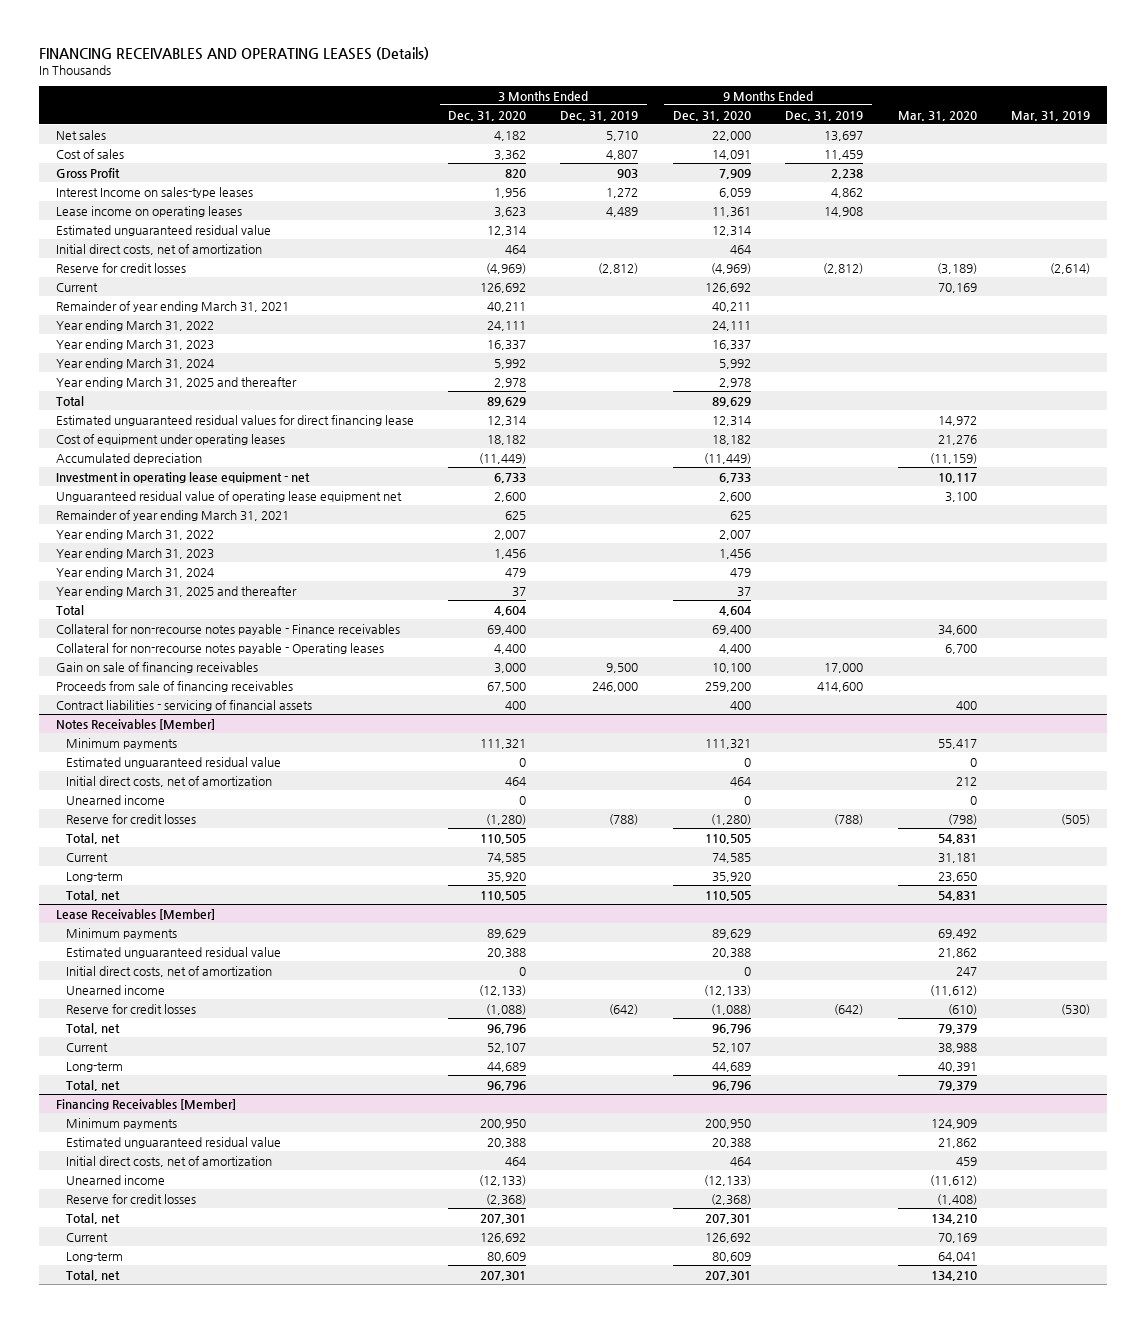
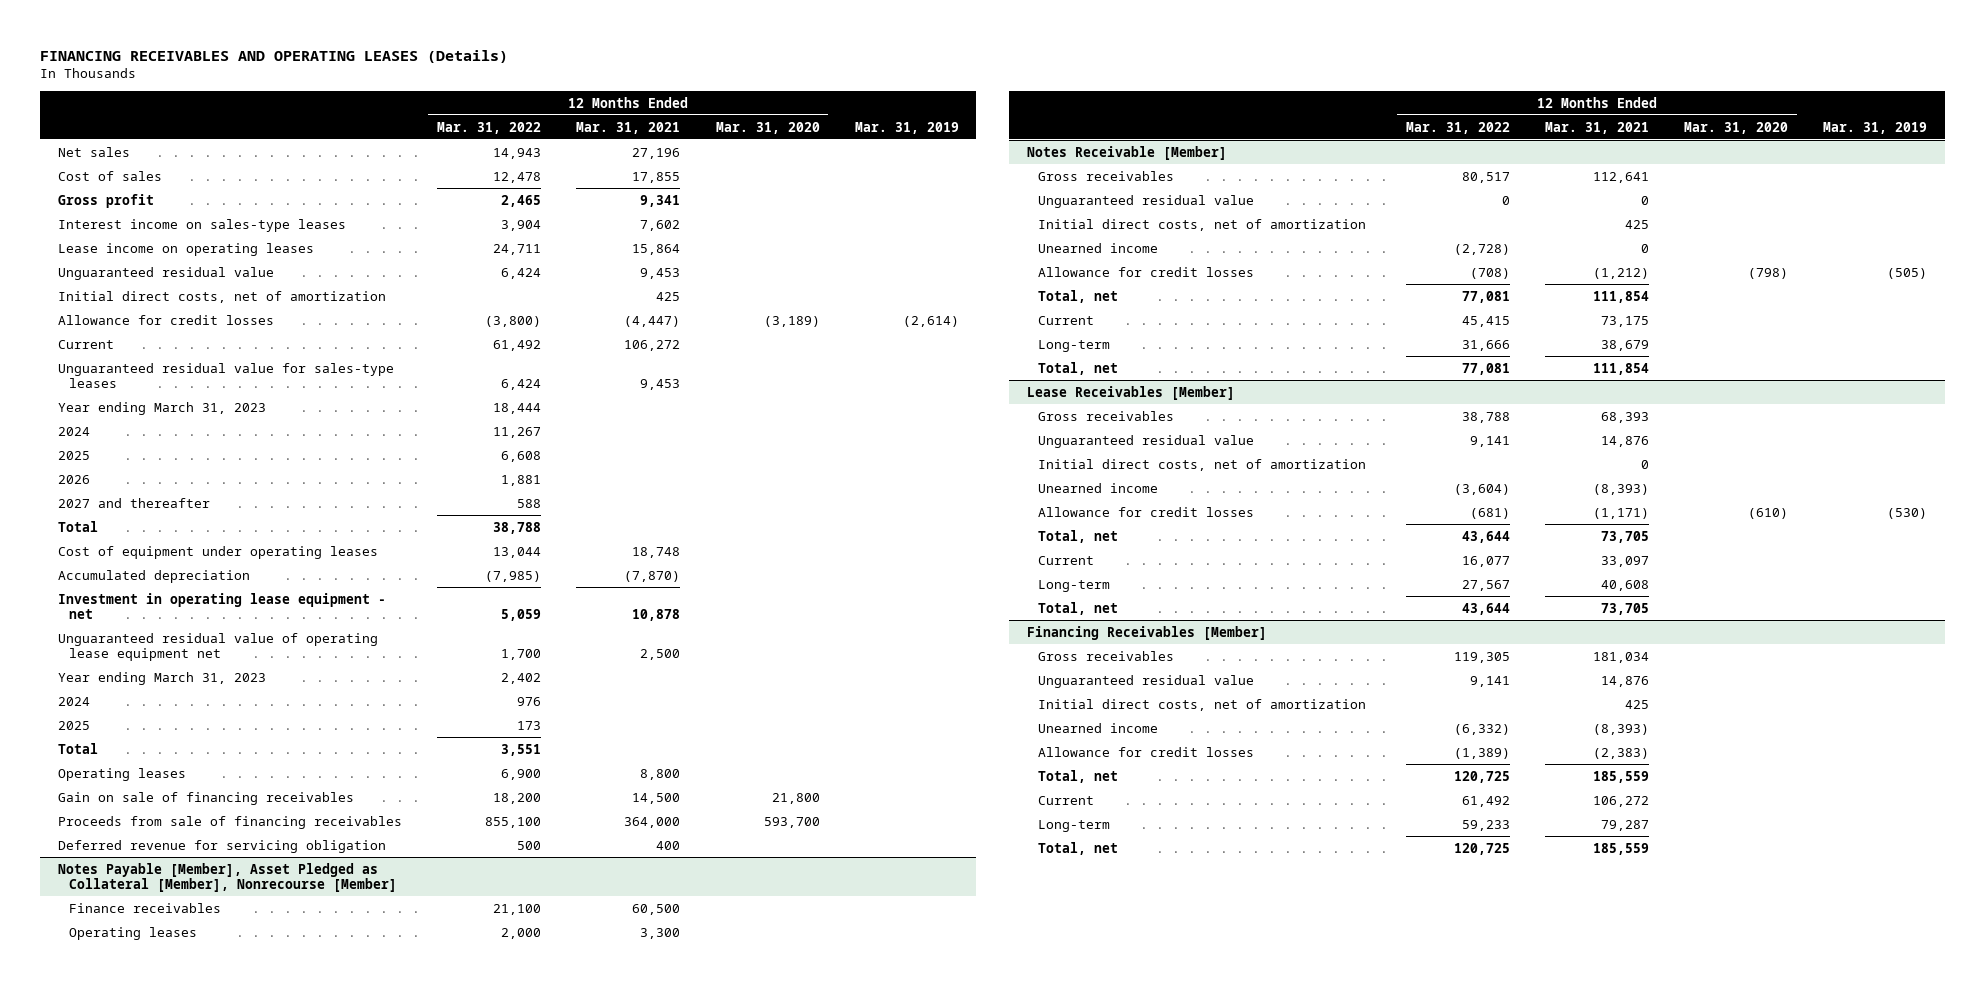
- | 3 Months Ended Dec. 31, 2020 | 3 Months Ended Dec. 31, 2019 | 9 Months Ended Dec. 31, 2020 | 9 Months Ended Dec. 31, 2019 | Mar. 31, 2020 | Mar. 31, 2019
+ | 12 Months Ended Mar. 31, 2022 | 12 Months Ended Mar. 31, 2021 | 12 Months Ended Mar. 31, 2020 | Mar. 31, 2019
- Gross Profit | 820 | 903 | 7,909 | 2,238 | |
- Interest Income on sales-type leases | 1,956 | 1,272 | 6,059 | 4,862 | |
+ Gross profit | 2,465 | 9,341 | |
+ Interest income on sales-type leases | 3,904 | 7,602 | |
- Estimated unguaranteed residual value | 12,314 | | 12,314 | | |
+ Unguaranteed residual value | 6,424 | 9,453 | |
- Reserve for credit losses | (4,969) | (2,812) | (4,969) | (2,812) | (3,189) | (2,614)
+ Allowance for credit losses | (3,800) | (4,447) | (3,189) | (2,614)
- Remainder of year ending March 31, 2021 | 40,211 | | 40,211 | | |
- Year ending March 31, 2022 | 24,111 | | 24,111 | | |
+ Unguaranteed residual value for sales-type leases | 6,424 | 9,453 | |
- Year ending March 31, 2024 | 5,992 | | 5,992 | | |
- Year ending March 31, 2025 and thereafter | 2,978 | | 2,978 | | |
+ 2024 | 11,267 | | |
+ 2025 | 6,608 | | |
+ 2026 | 1,881 | | |
+ 2027 and thereafter | 588 | | |
- Estimated unguaranteed residual values for direct financing lease | 12,314 | | 12,314 | | 14,972 |
- Remainder of year ending March 31, 2021 | 625 | | 625 | | |
- Year ending March 31, 2022 | 2,007 | | 2,007 | | |
- Year ending March 31, 2024 | 479 | | 479 | | |
- Year ending March 31, 2025 and thereafter | 37 | | 37 | | |
+ 2024 | 976 | | |
+ 2025 | 173 | | |
- Collateral for non-recourse notes payable - Finance receivables | 69,400 | | 69,400 | | 34,600 |
- Collateral for non-recourse notes payable - Operating leases | 4,400 | | 4,400 | | 6,700 |
+ Operating leases | 6,900 | 8,800 | |
- Contract liabilities - servicing of financial assets | 400 | | 400 | | 400 |
- Notes Receivables [Member]
- Minimum payments | 111,321 | | 111,321 | | 55,417 |
- Estimated unguaranteed residual value | 0 | | 0 | | 0 |
+ Deferred revenue for servicing obligation | 500 | 400 | |
+ Notes Payable [Member], Asset Pledged as Collateral [Member], Nonrecourse [Member]
+ Finance receivables | 21,100 | 60,500 | |
+ Operating leases | 2,000 | 3,300 | |
+ Notes Receivable [Member]
+ Gross receivables | 80,517 | 112,641 | |
+ Unguaranteed residual value | 0 | 0 | |
- Reserve for credit losses | (1,280) | (788) | (1,280) | (788) | (798) | (505)
+ Allowance for credit losses | (708) | (1,212) | (798) | (505)
@ Lease Receivables [Member]
- Minimum payments | 89,629 | | 89,629 | | 69,492 |
- Estimated unguaranteed residual value | 20,388 | | 20,388 | | 21,862 |
+ Gross receivables | 38,788 | 68,393 | |
+ Unguaranteed residual value | 9,141 | 14,876 | |
- Reserve for credit losses | (1,088) | (642) | (1,088) | (642) | (610) | (530)
+ Allowance for credit losses | (681) | (1,171) | (610) | (530)
@ Financing Receivables [Member]
- Minimum payments | 200,950 | | 200,950 | | 124,909 |
- Estimated unguaranteed residual value | 20,388 | | 20,388 | | 21,862 |
+ Gross receivables | 119,305 | 181,034 | |
+ Unguaranteed residual value | 9,141 | 14,876 | |
- Reserve for credit losses | (2,368) | | (2,368) | | (1,408) |
+ Allowance for credit losses | (1,389) | (2,383) | |

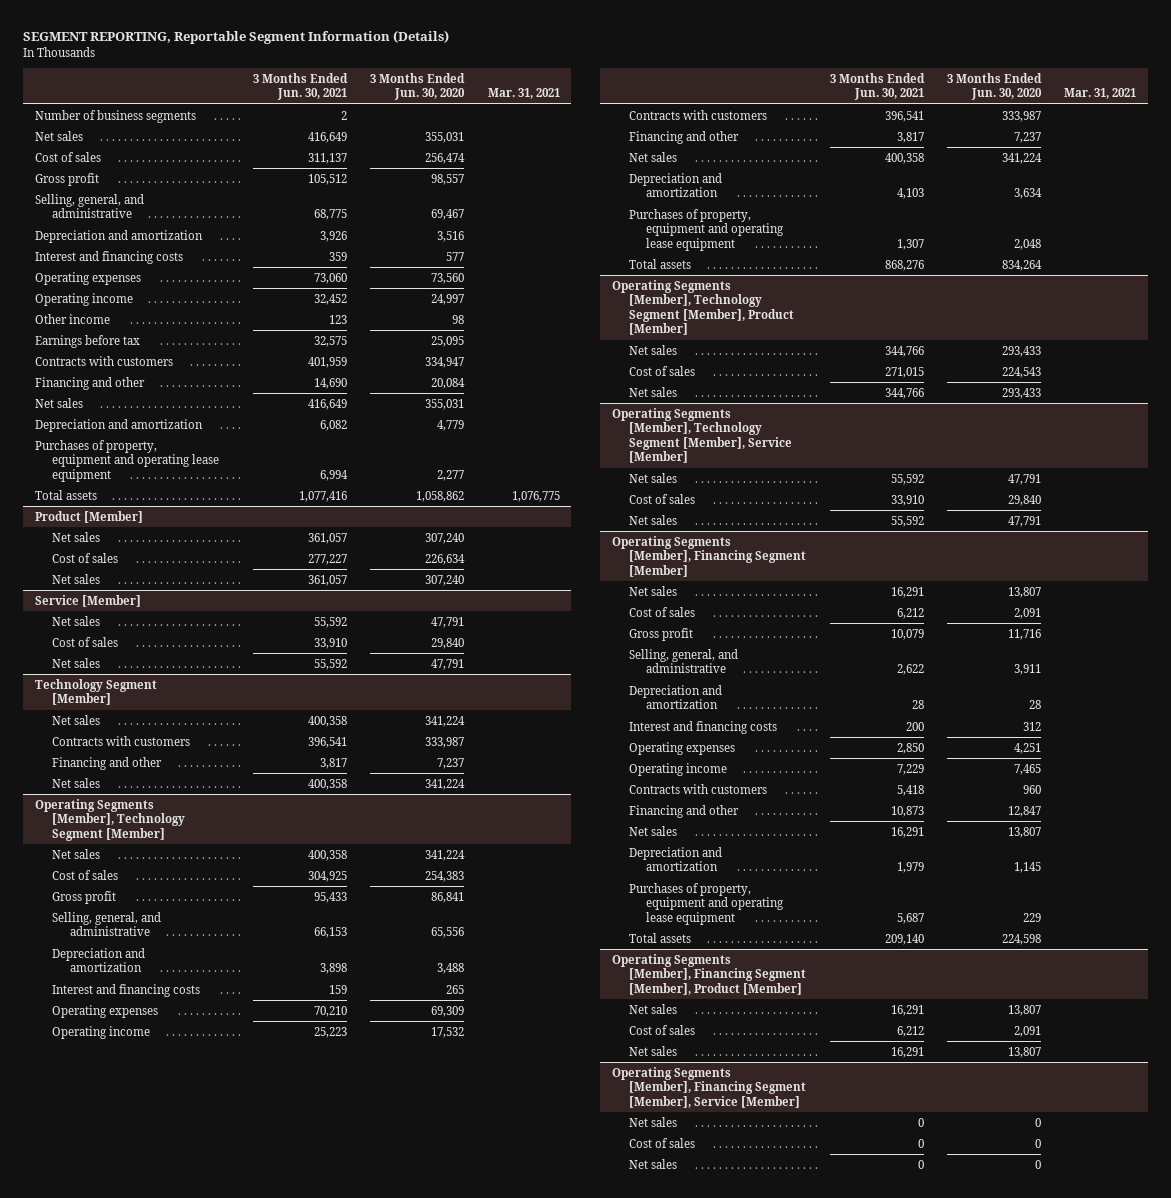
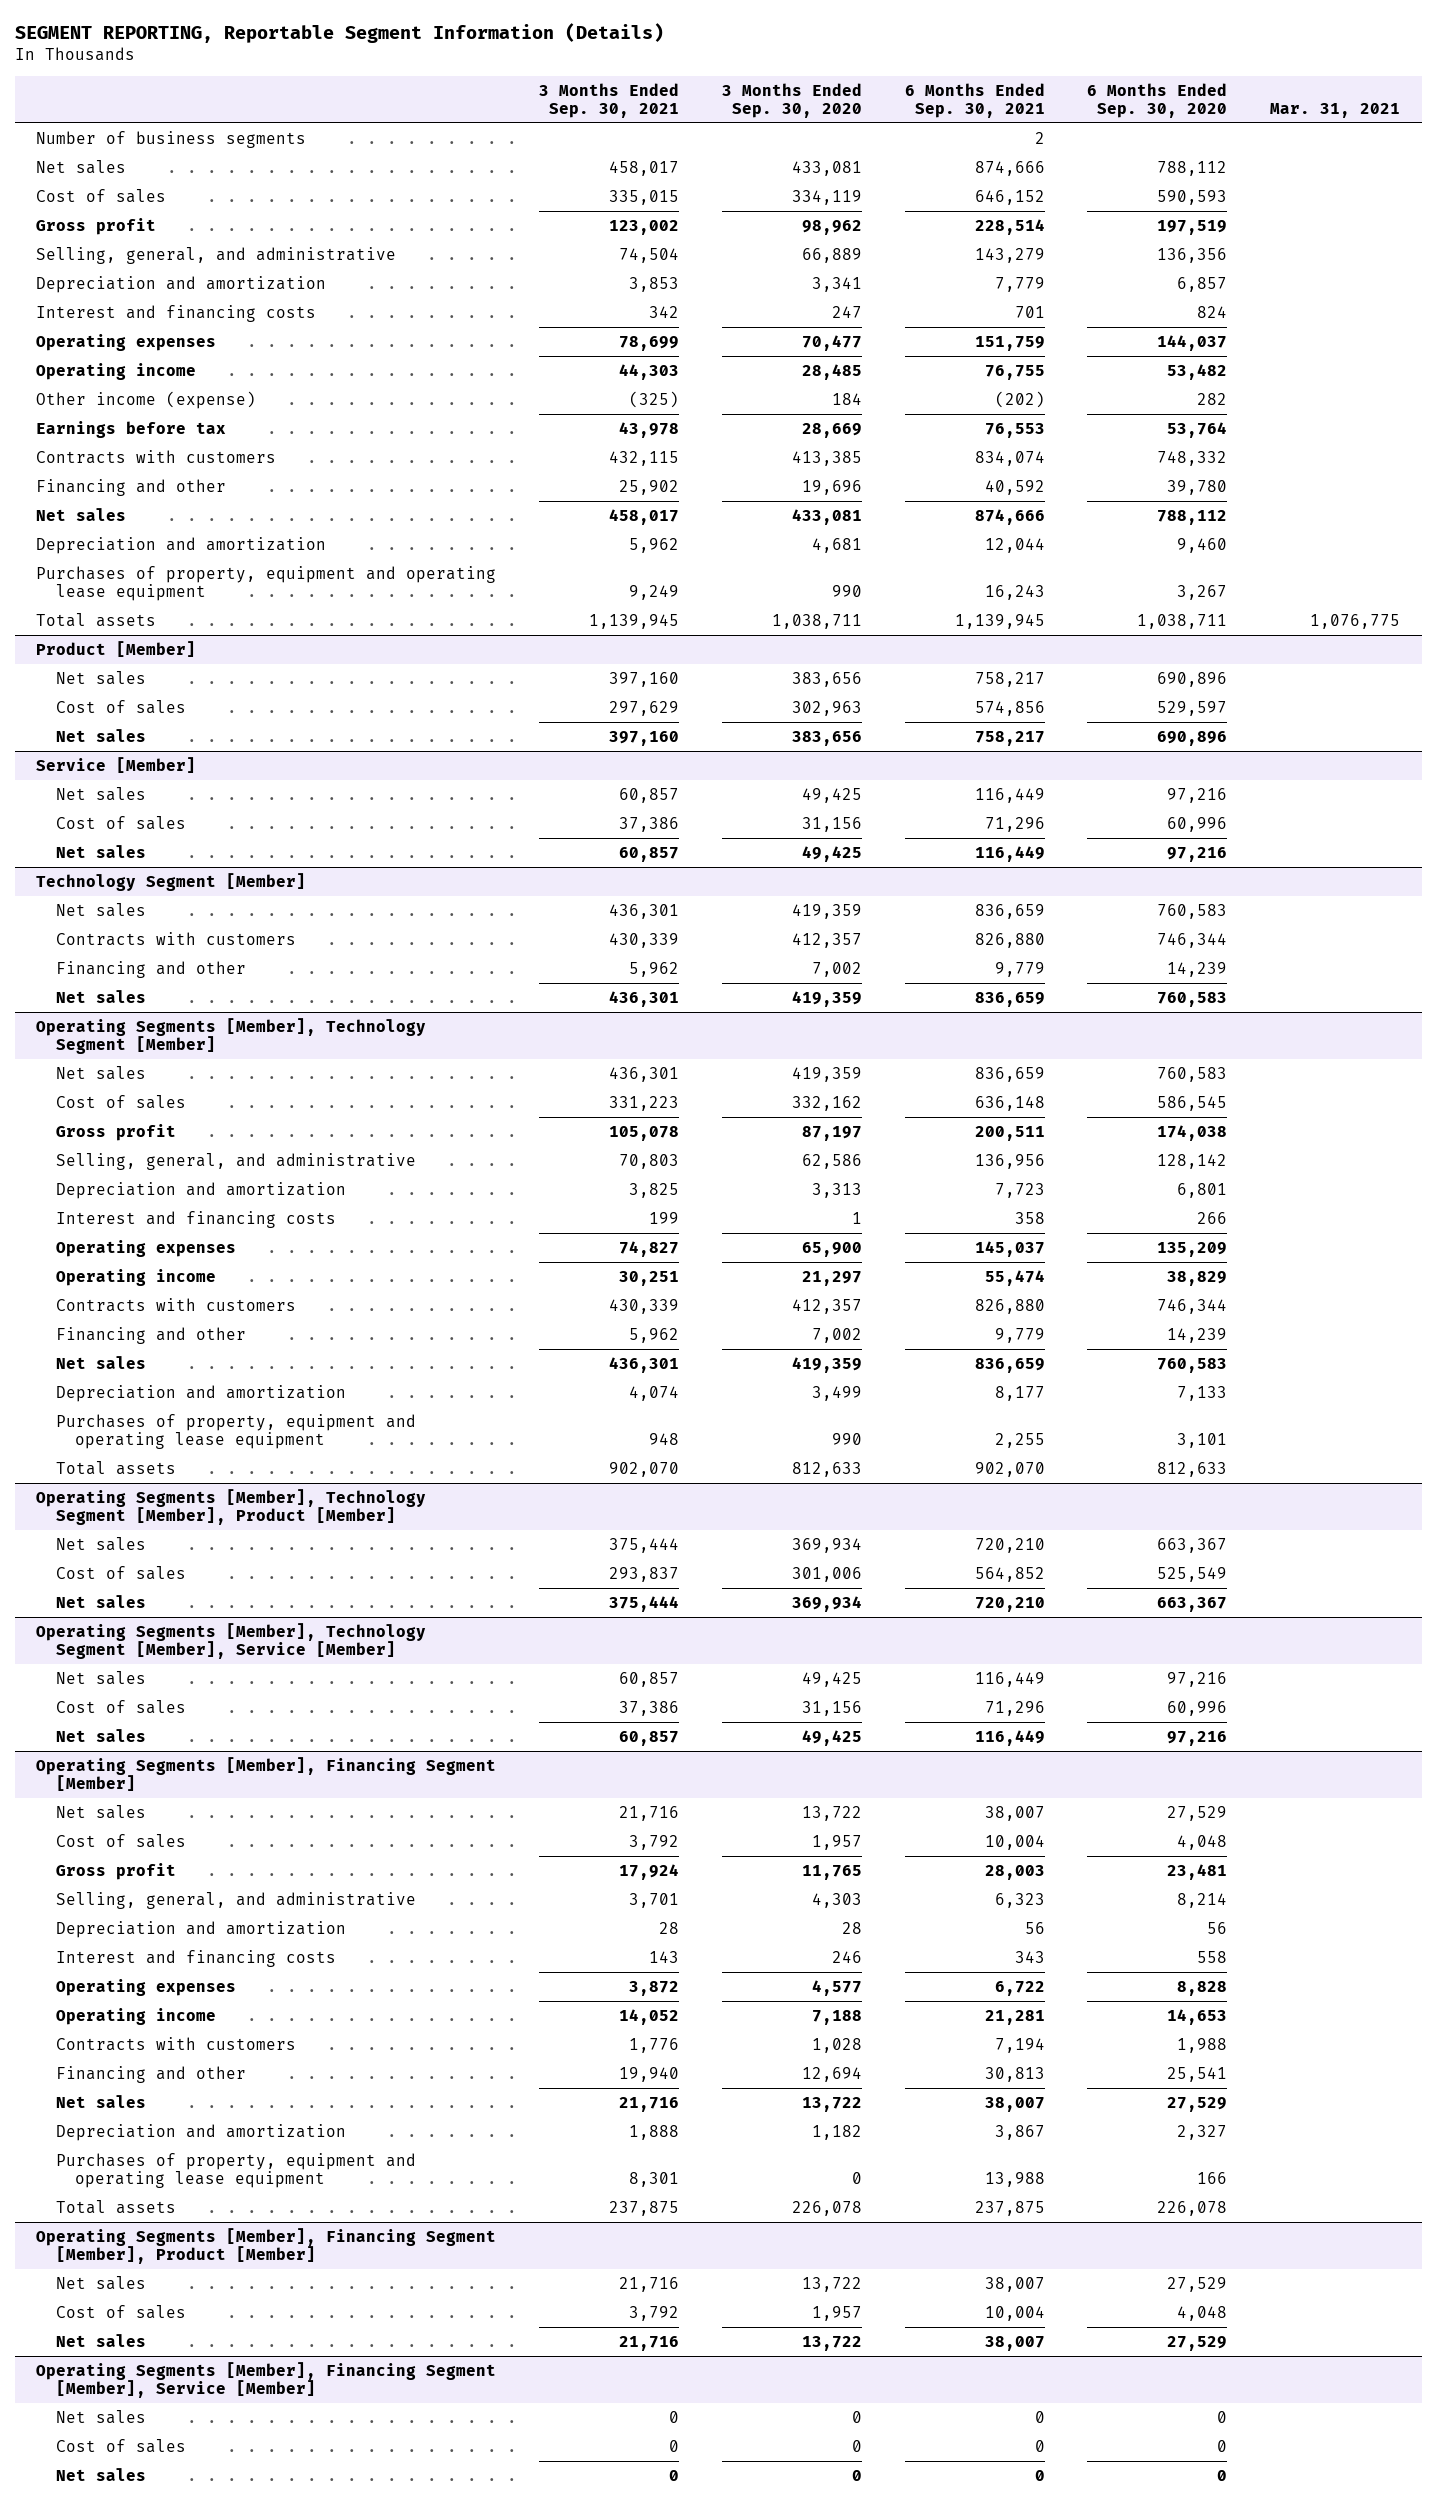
- | 3 Months Ended Jun. 30, 2021 | 3 Months Ended Jun. 30, 2020 | Mar. 31, 2021
+ | 3 Months Ended Sep. 30, 2021 | 3 Months Ended Sep. 30, 2020 | 6 Months Ended Sep. 30, 2021 | 6 Months Ended Sep. 30, 2020 | Mar. 31, 2021
- Other income | 123 | 98 |
+ Other income (expense) | (325) | 184 | (202) | 282 |

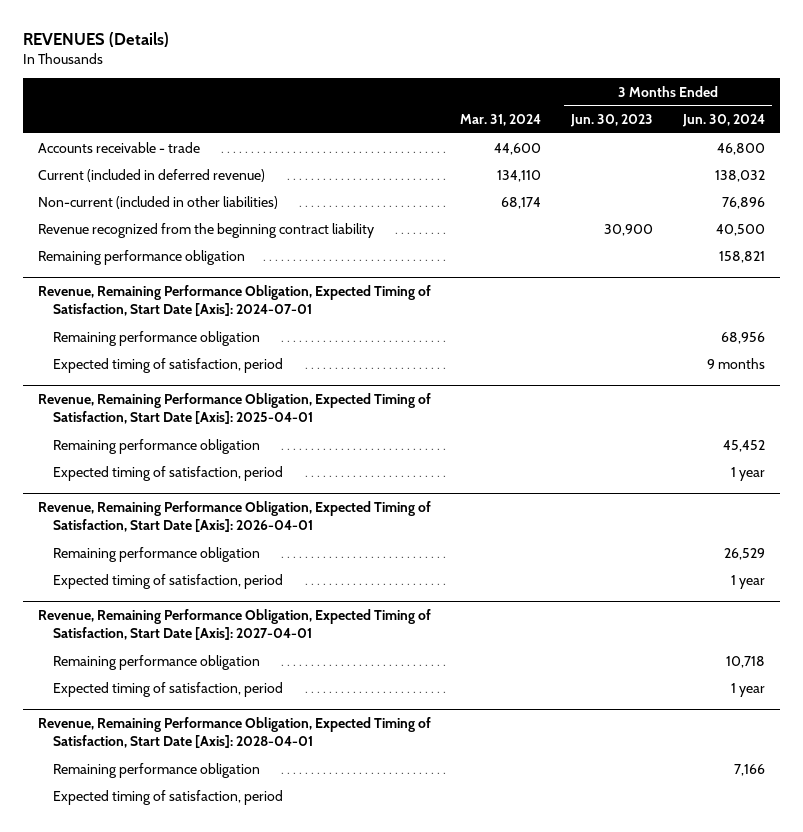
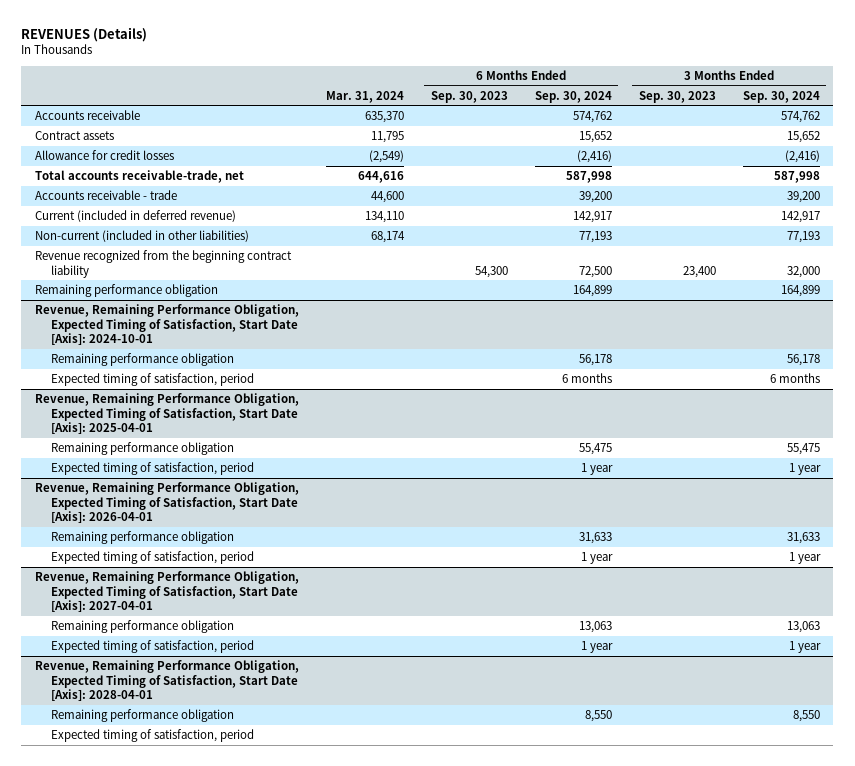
- | Mar. 31, 2024 | 3 Months Ended Jun. 30, 2023 | 3 Months Ended Jun. 30, 2024
+ | Mar. 31, 2024 | 6 Months Ended Sep. 30, 2023 | 6 Months Ended Sep. 30, 2024 | 3 Months Ended Sep. 30, 2023 | 3 Months Ended Sep. 30, 2024
+ Accounts receivable | 635,370 | | 574,762 | | 574,762
+ Contract assets | 11,795 | | 15,652 | | 15,652
+ Allowance for credit losses | (2,549) | | (2,416) | | (2,416)
+ Total accounts receivable-trade, net | 644,616 | | 587,998 | | 587,998
- Revenue, Remaining Performance Obligation, Expected Timing of Satisfaction, Start Date [Axis]: 2024-07-01
- Remaining performance obligation | | | 68,956
- Expected timing of satisfaction, period | | | 9 months
+ Revenue, Remaining Performance Obligation, Expected Timing of Satisfaction, Start Date [Axis]: 2024-10-01
+ Remaining performance obligation | | | 56,178 | | 56,178
+ Expected timing of satisfaction, period | | | 6 months | | 6 months

